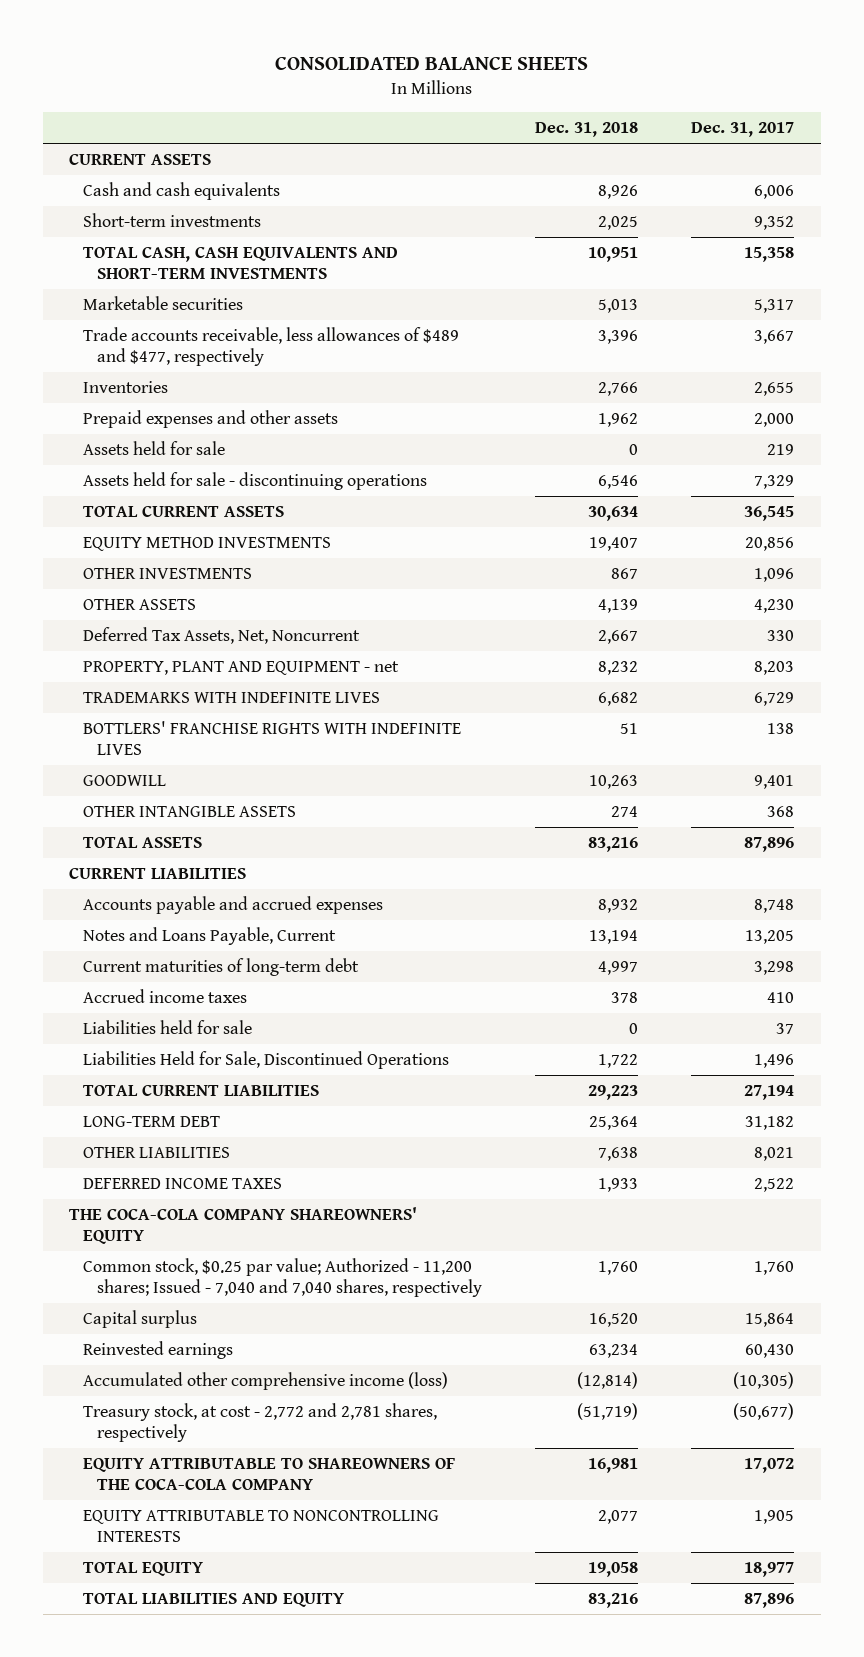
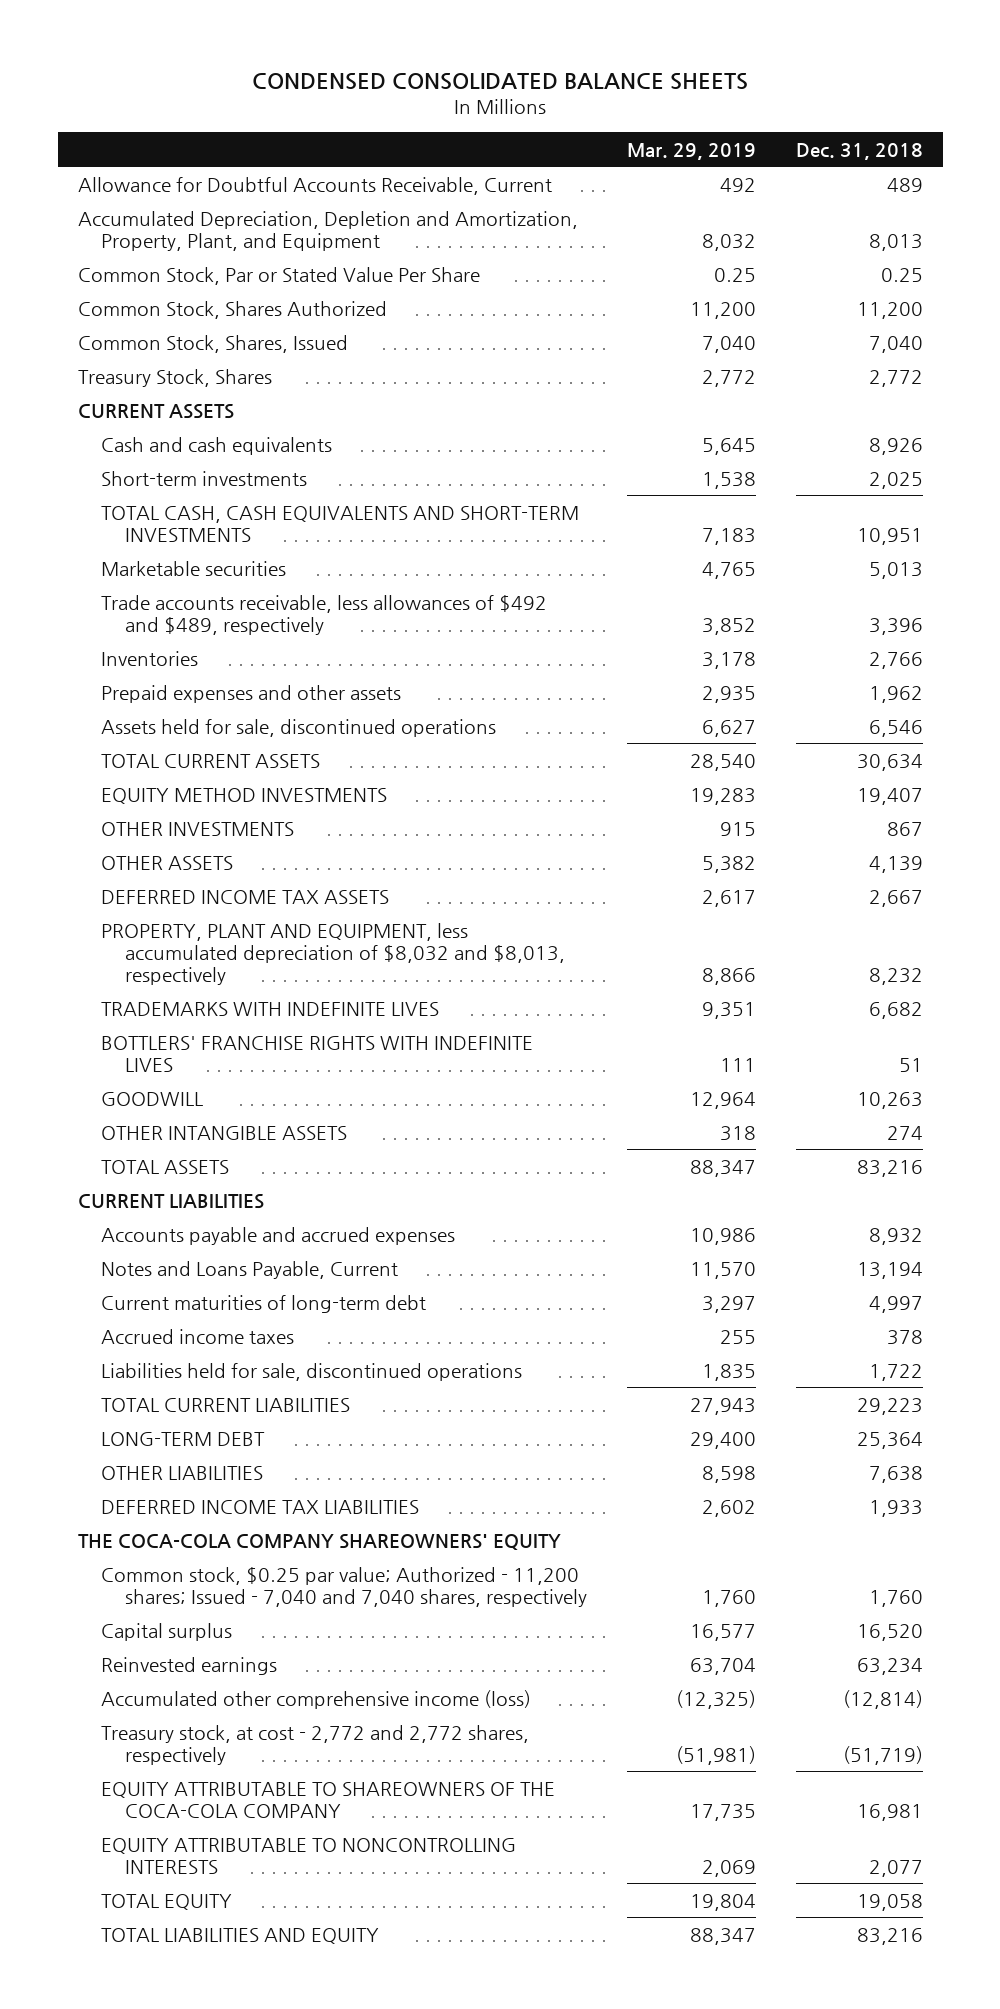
- CONSOLIDATED BALANCE SHEETS
+ CONDENSED CONSOLIDATED BALANCE SHEETS
- | Dec. 31, 2018 | Dec. 31, 2017
+ | Mar. 29, 2019 | Dec. 31, 2018
+ Allowance for Doubtful Accounts Receivable, Current | 492 | 489
+ Accumulated Depreciation, Depletion and Amortization, Property, Plant, and Equipment | 8,032 | 8,013
+ Common Stock, Par or Stated Value Per Share | 0.25 | 0.25
+ Common Stock, Shares Authorized | 11,200 | 11,200
+ Common Stock, Shares, Issued | 7,040 | 7,040
+ Treasury Stock, Shares | 2,772 | 2,772
- Trade accounts receivable, less allowances of $489 and $477, respectively | 3,396 | 3,667
+ Trade accounts receivable, less allowances of $492 and $489, respectively | 3,852 | 3,396
- Assets held for sale | 0 | 219
- Assets held for sale - discontinuing operations | 6,546 | 7,329
+ Assets held for sale, discontinued operations | 6,627 | 6,546
- Deferred Tax Assets, Net, Noncurrent | 2,667 | 330
- PROPERTY, PLANT AND EQUIPMENT - net | 8,232 | 8,203
+ DEFERRED INCOME TAX ASSETS | 2,617 | 2,667
+ PROPERTY, PLANT AND EQUIPMENT, less accumulated depreciation of $8,032 and $8,013, respectively | 8,866 | 8,232
- Liabilities held for sale | 0 | 37
- Liabilities Held for Sale, Discontinued Operations | 1,722 | 1,496
+ Liabilities held for sale, discontinued operations | 1,835 | 1,722
- DEFERRED INCOME TAXES | 1,933 | 2,522
+ DEFERRED INCOME TAX LIABILITIES | 2,602 | 1,933
- Treasury stock, at cost - 2,772 and 2,781 shares, respectively | (51,719) | (50,677)
+ Treasury stock, at cost - 2,772 and 2,772 shares, respectively | (51,981) | (51,719)

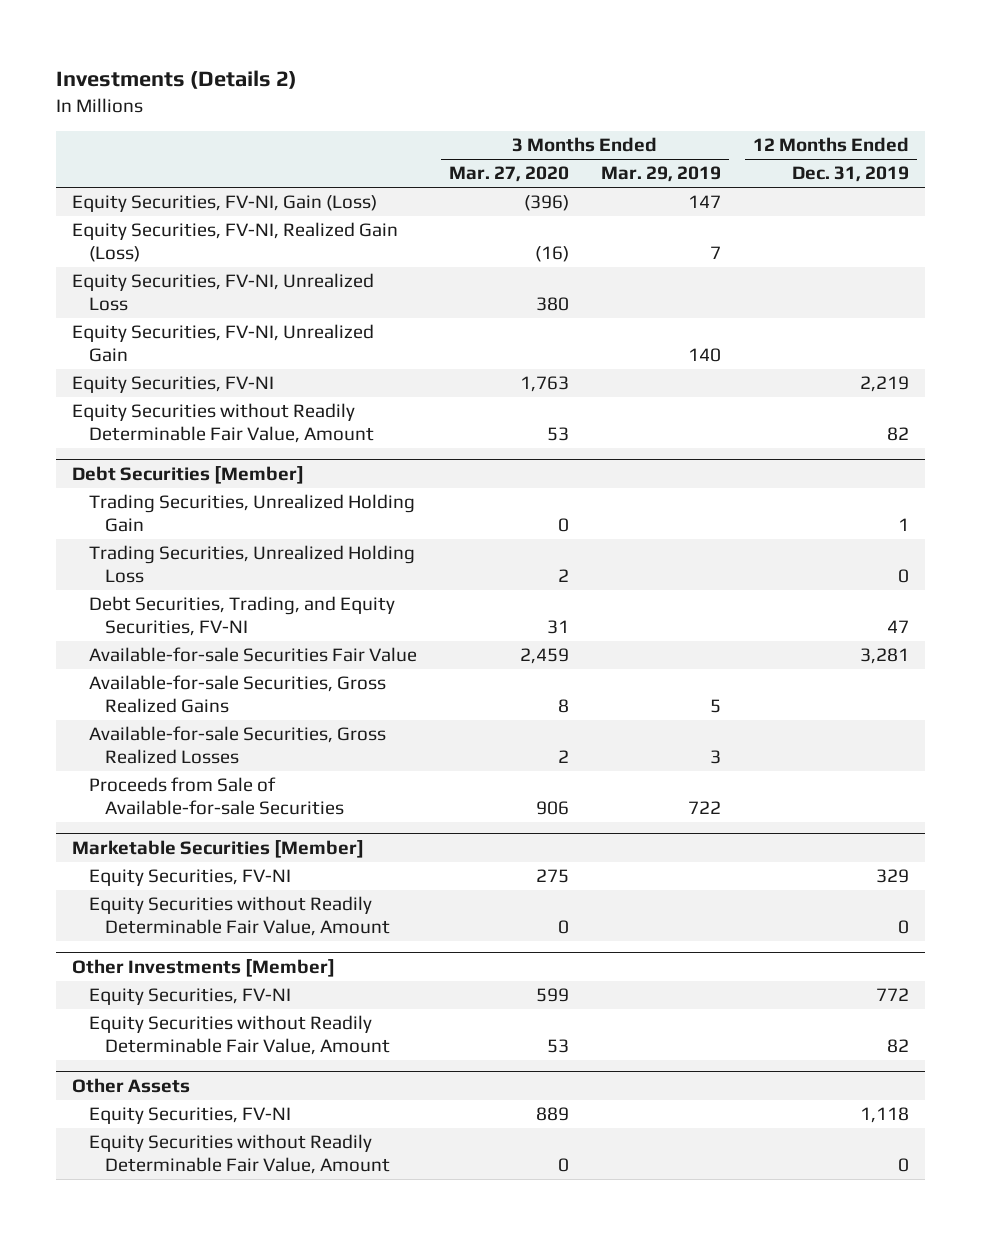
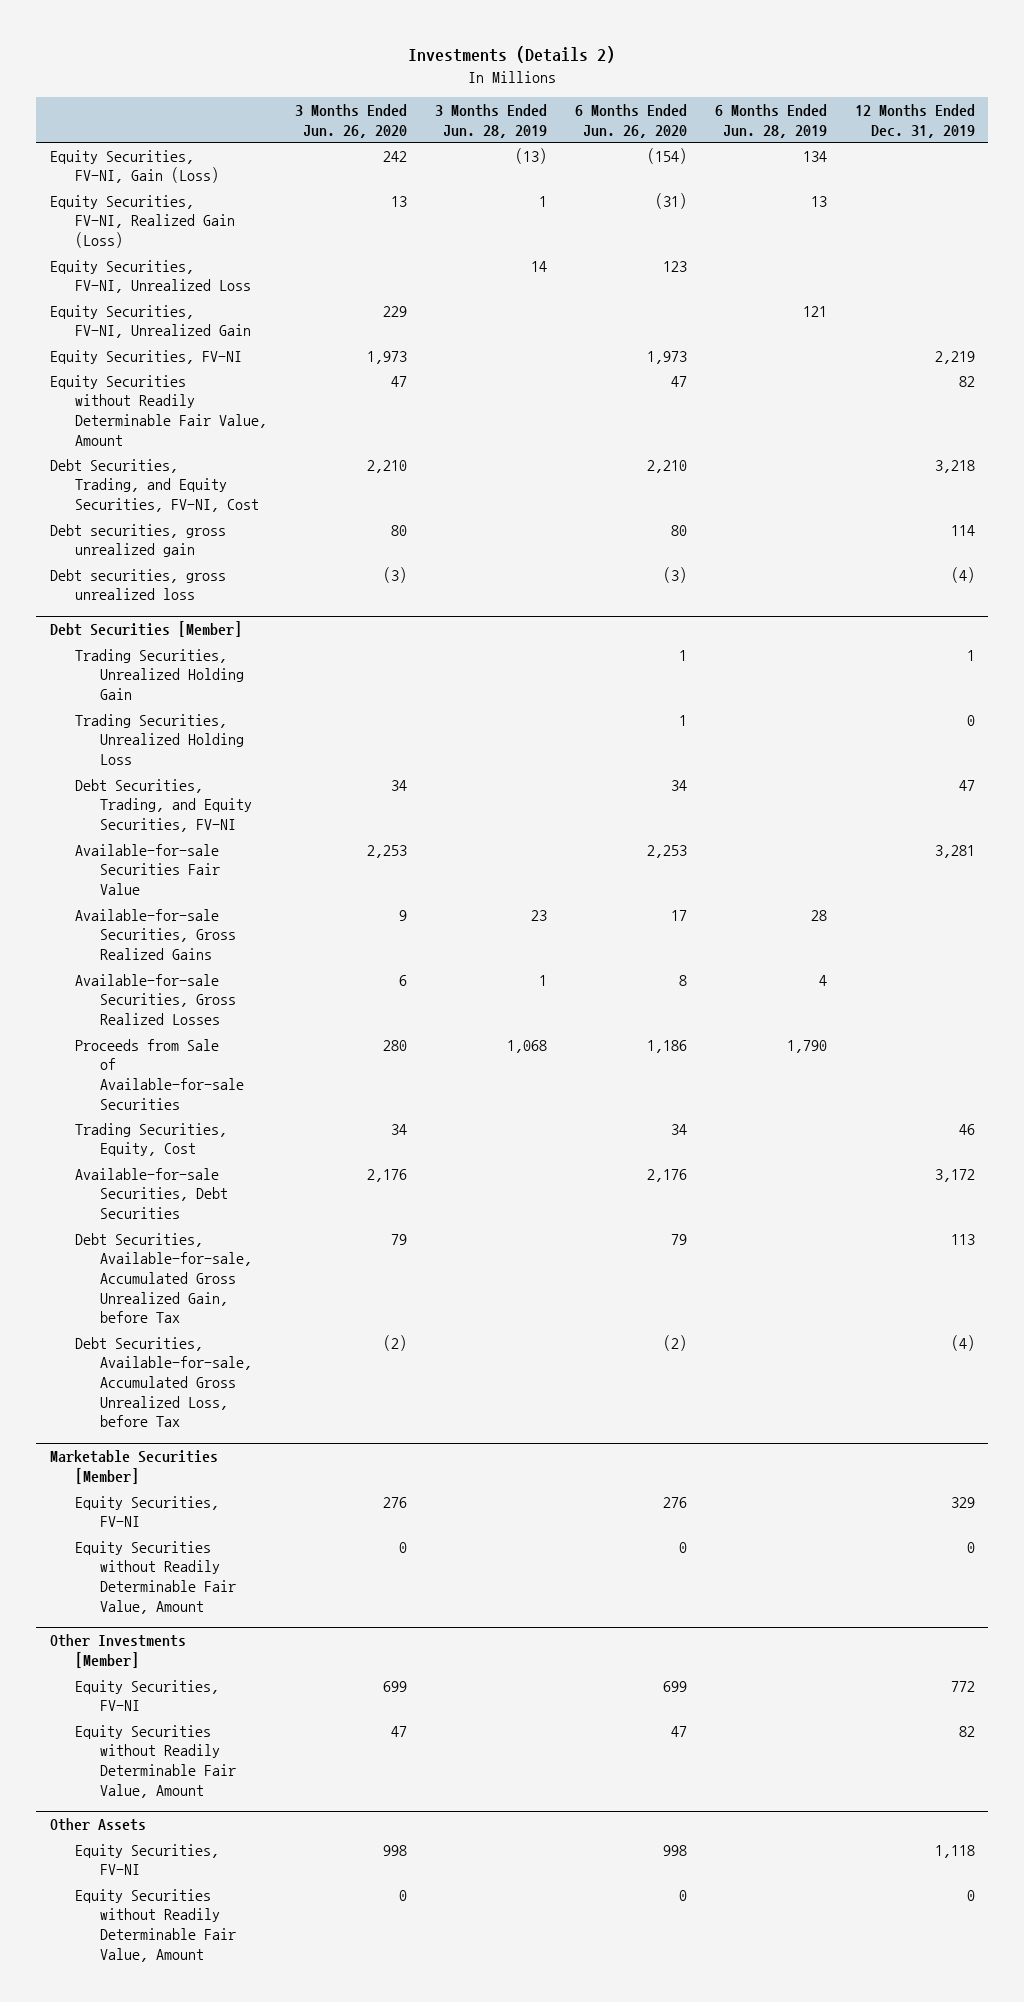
- | 3 Months Ended Mar. 27, 2020 | 3 Months Ended Mar. 29, 2019 | 12 Months Ended Dec. 31, 2019
+ | 3 Months Ended Jun. 26, 2020 | 3 Months Ended Jun. 28, 2019 | 6 Months Ended Jun. 26, 2020 | 6 Months Ended Jun. 28, 2019 | 12 Months Ended Dec. 31, 2019
+ Debt Securities, Trading, and Equity Securities, FV-NI, Cost | 2,210 | | 2,210 | | 3,218
+ Debt securities, gross unrealized gain | 80 | | 80 | | 114
+ Debt securities, gross unrealized loss | (3) | | (3) | | (4)
@ Debt Securities [Member]
+ Trading Securities, Equity, Cost | 34 | | 34 | | 46
+ Available-for-sale Securities, Debt Securities | 2,176 | | 2,176 | | 3,172
+ Debt Securities, Available-for-sale, Accumulated Gross Unrealized Gain, before Tax | 79 | | 79 | | 113
+ Debt Securities, Available-for-sale, Accumulated Gross Unrealized Loss, before Tax | (2) | | (2) | | (4)

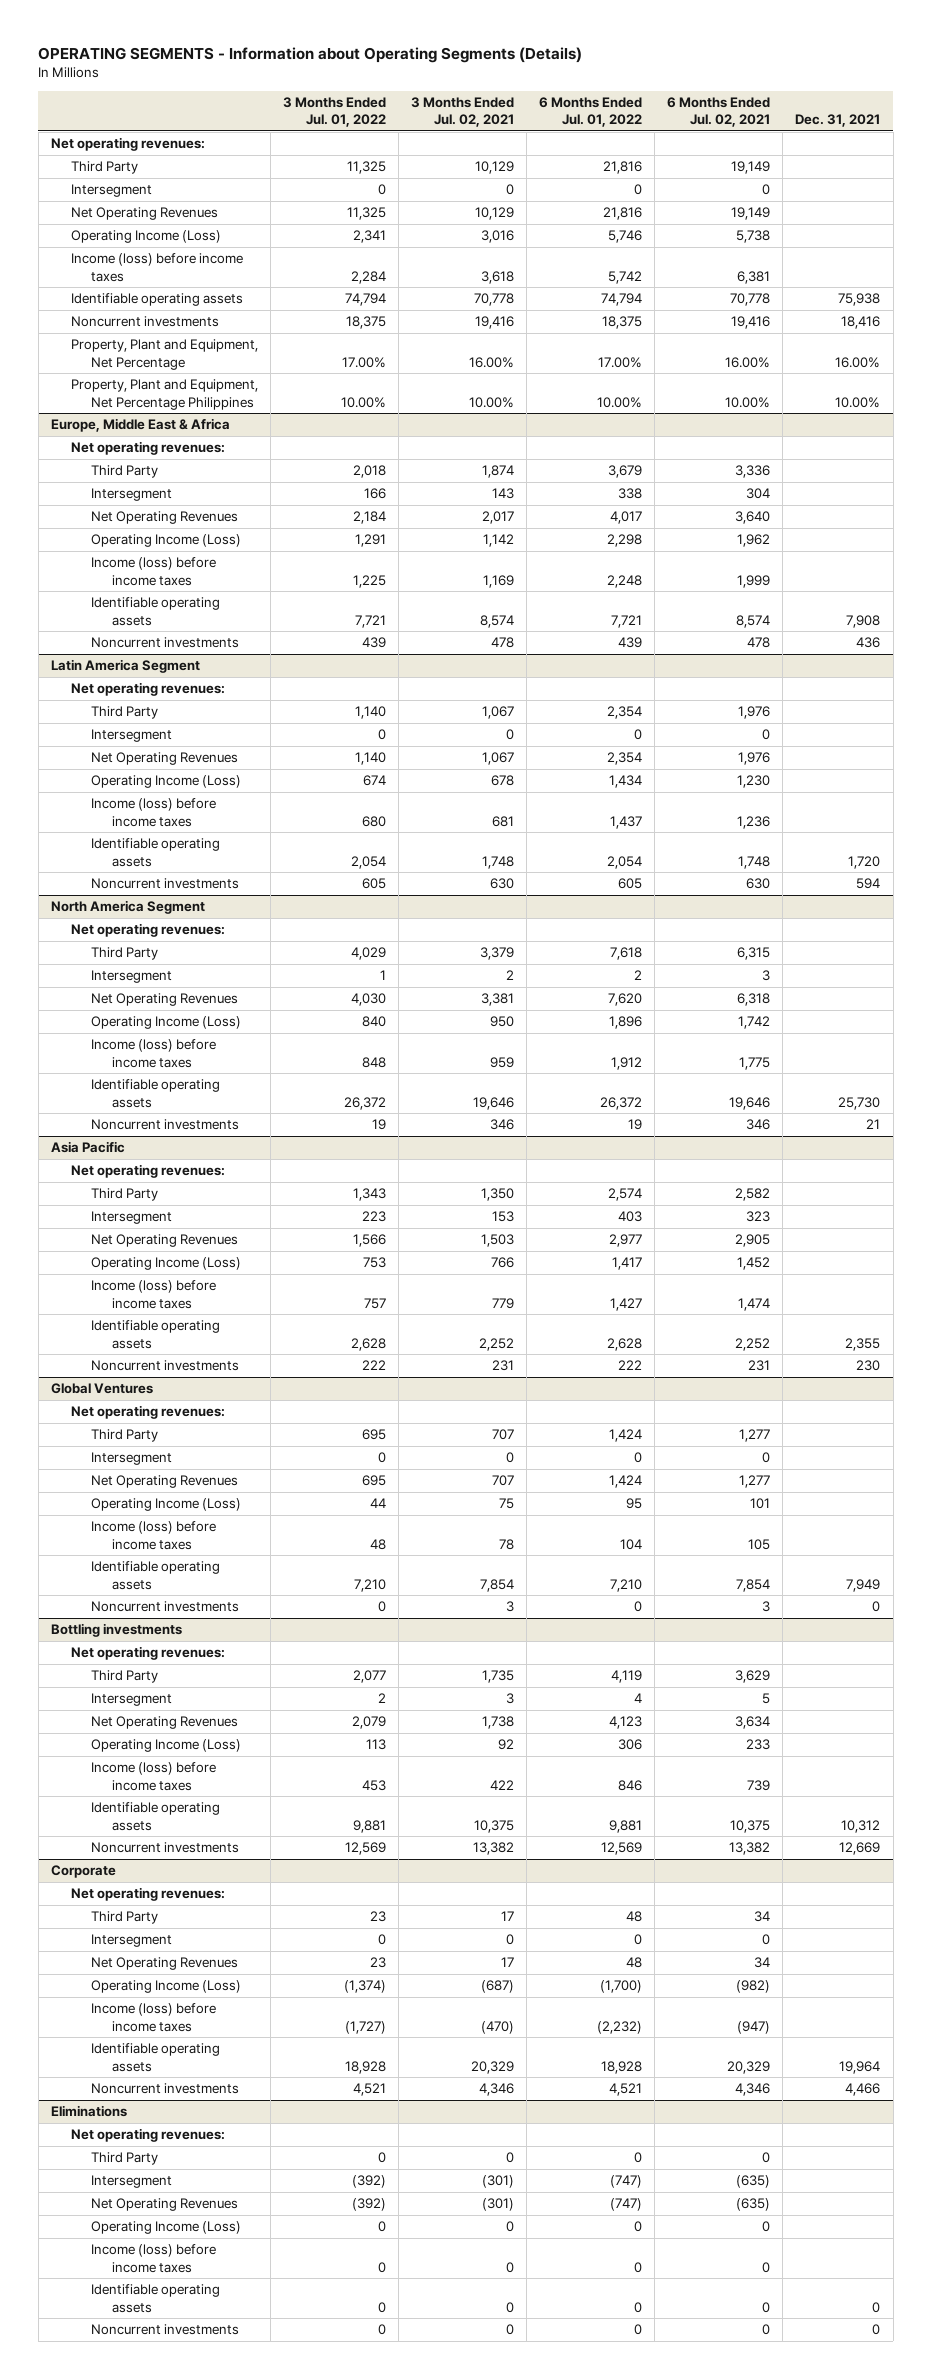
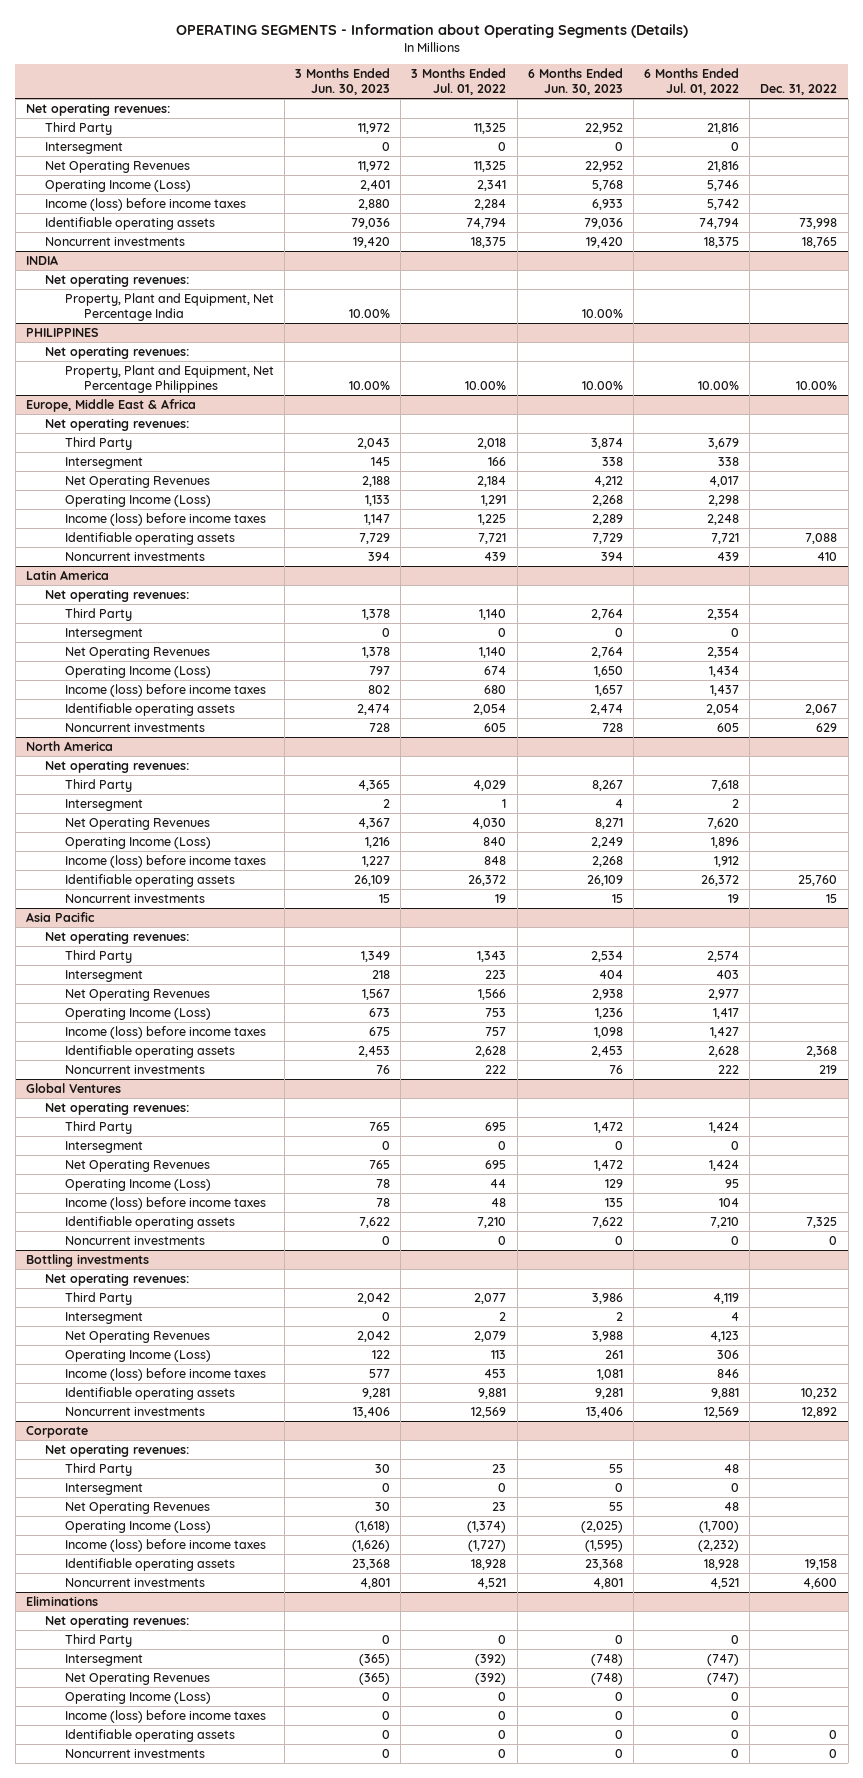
- | 3 Months Ended Jul. 01, 2022 | 3 Months Ended Jul. 02, 2021 | 6 Months Ended Jul. 01, 2022 | 6 Months Ended Jul. 02, 2021 | Dec. 31, 2021
+ | 3 Months Ended Jun. 30, 2023 | 3 Months Ended Jul. 01, 2022 | 6 Months Ended Jun. 30, 2023 | 6 Months Ended Jul. 01, 2022 | Dec. 31, 2022
- Property, Plant and Equipment, Net Percentage | 17.00% | 16.00% | 17.00% | 16.00% | 16.00%
+ INDIA
+ Net operating revenues:
+ Property, Plant and Equipment, Net Percentage India | 10.00% | | 10.00% | |
+ PHILIPPINES
+ Net operating revenues:
- Latin America Segment
+ Latin America
- North America Segment
+ North America

